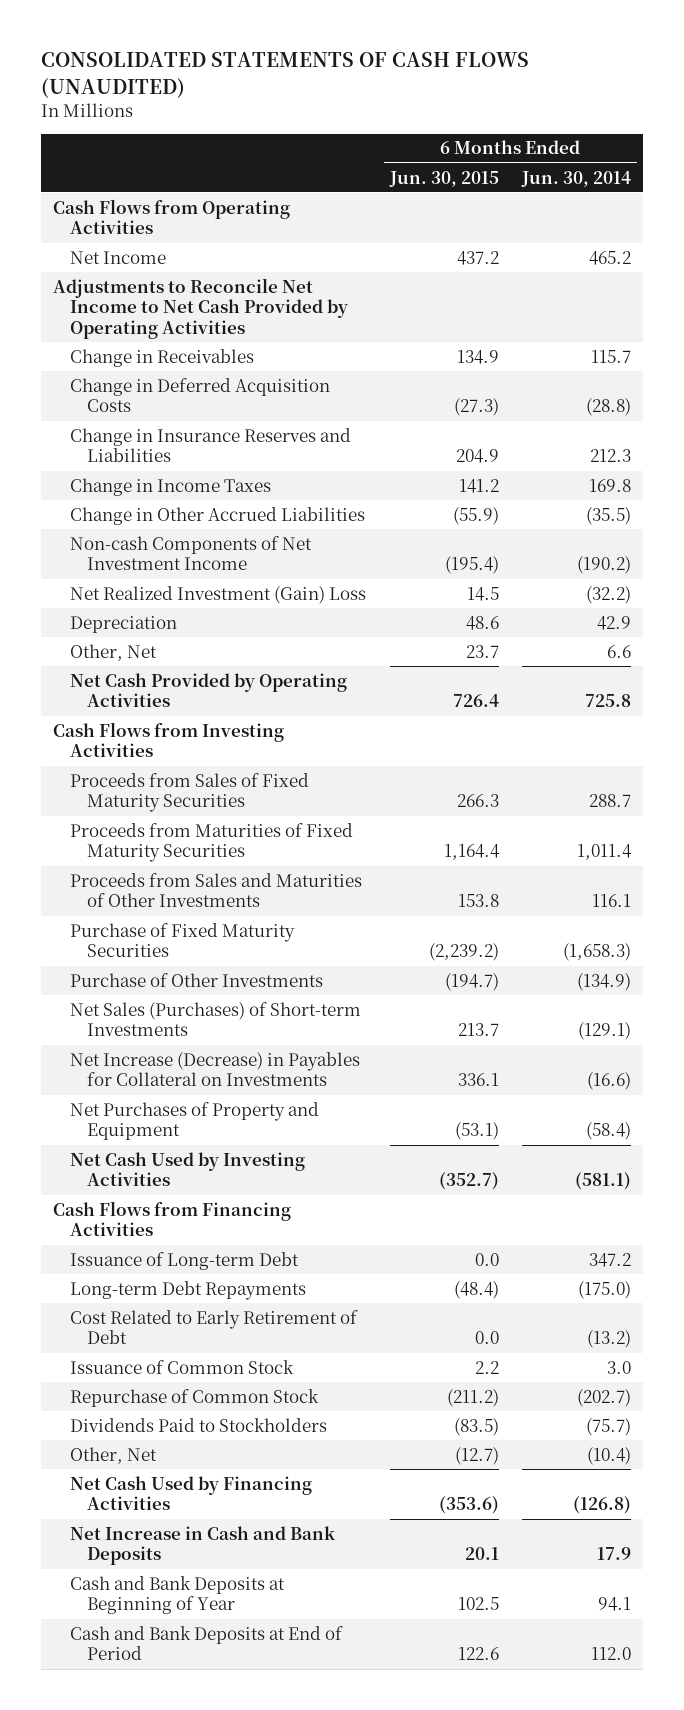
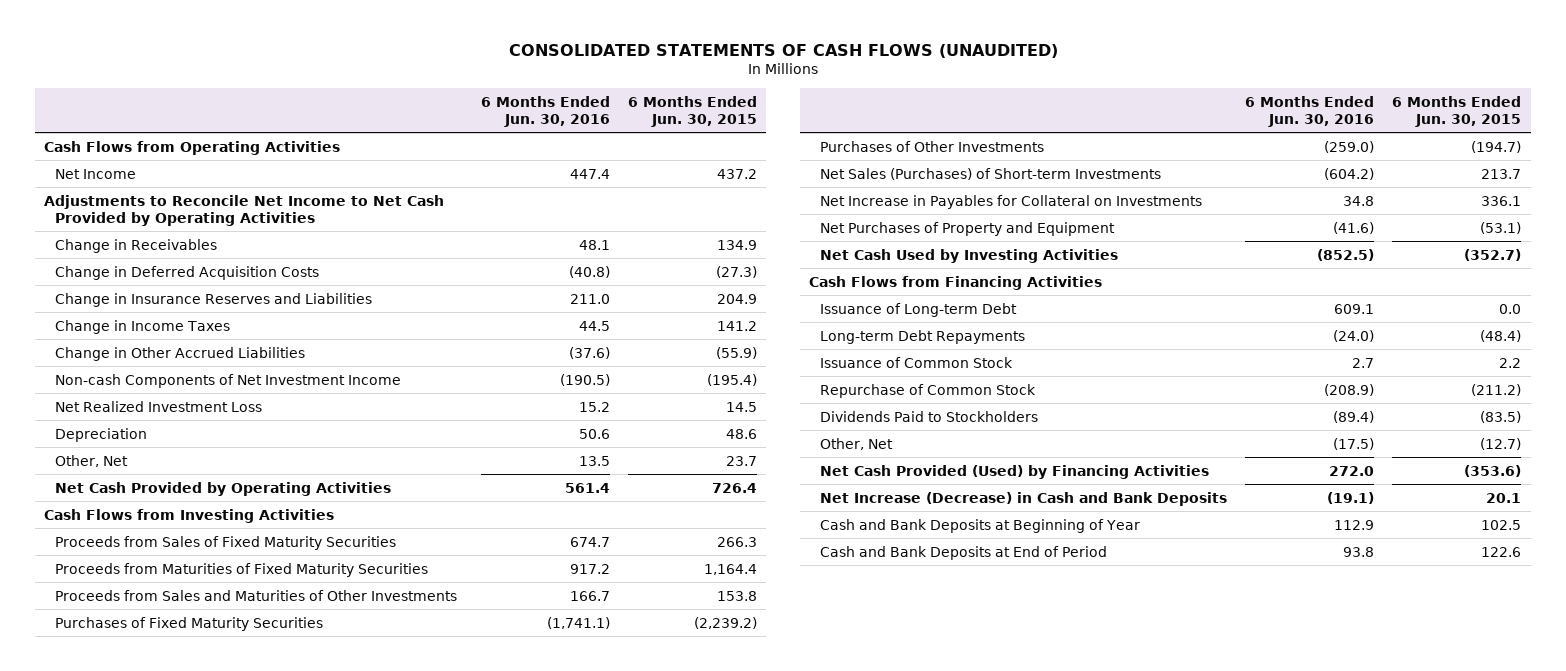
- | 6 Months Ended Jun. 30, 2015 | 6 Months Ended Jun. 30, 2014
+ | 6 Months Ended Jun. 30, 2016 | 6 Months Ended Jun. 30, 2015
- Net Realized Investment (Gain) Loss | 14.5 | (32.2)
+ Net Realized Investment Loss | 15.2 | 14.5
- Purchase of Fixed Maturity Securities | (2,239.2) | (1,658.3)
- Purchase of Other Investments | (194.7) | (134.9)
+ Purchases of Fixed Maturity Securities | (1,741.1) | (2,239.2)
+ Purchases of Other Investments | (259.0) | (194.7)
- Net Increase (Decrease) in Payables for Collateral on Investments | 336.1 | (16.6)
+ Net Increase in Payables for Collateral on Investments | 34.8 | 336.1
- Cost Related to Early Retirement of Debt | 0.0 | (13.2)
- Net Cash Used by Financing Activities | (353.6) | (126.8)
- Net Increase in Cash and Bank Deposits | 20.1 | 17.9
+ Net Cash Provided (Used) by Financing Activities | 272.0 | (353.6)
+ Net Increase (Decrease) in Cash and Bank Deposits | (19.1) | 20.1

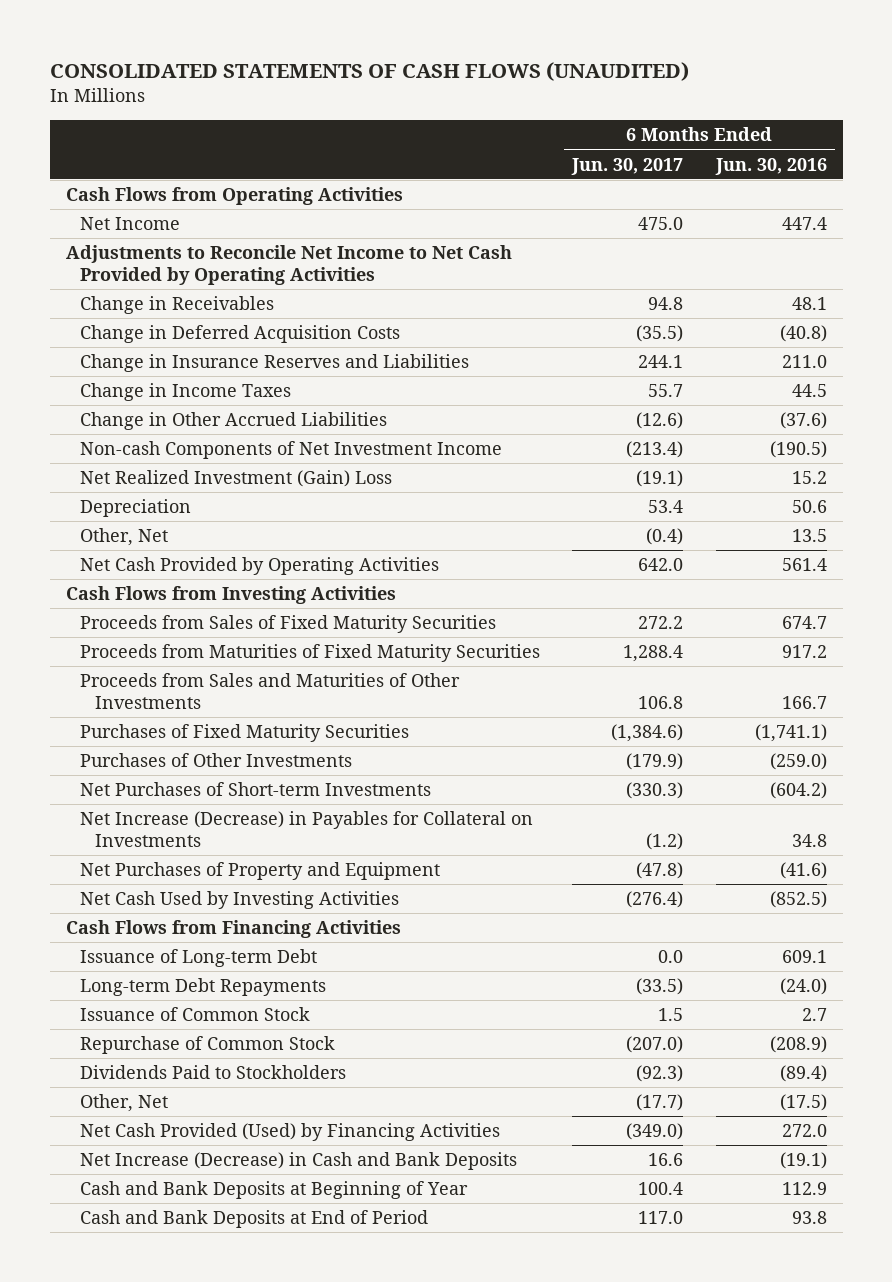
- | 6 Months Ended Jun. 30, 2016 | 6 Months Ended Jun. 30, 2015
+ | 6 Months Ended Jun. 30, 2017 | 6 Months Ended Jun. 30, 2016
- Net Realized Investment Loss | 15.2 | 14.5
+ Net Realized Investment (Gain) Loss | (19.1) | 15.2
- Net Sales (Purchases) of Short-term Investments | (604.2) | 213.7
- Net Increase in Payables for Collateral on Investments | 34.8 | 336.1
+ Net Purchases of Short-term Investments | (330.3) | (604.2)
+ Net Increase (Decrease) in Payables for Collateral on Investments | (1.2) | 34.8

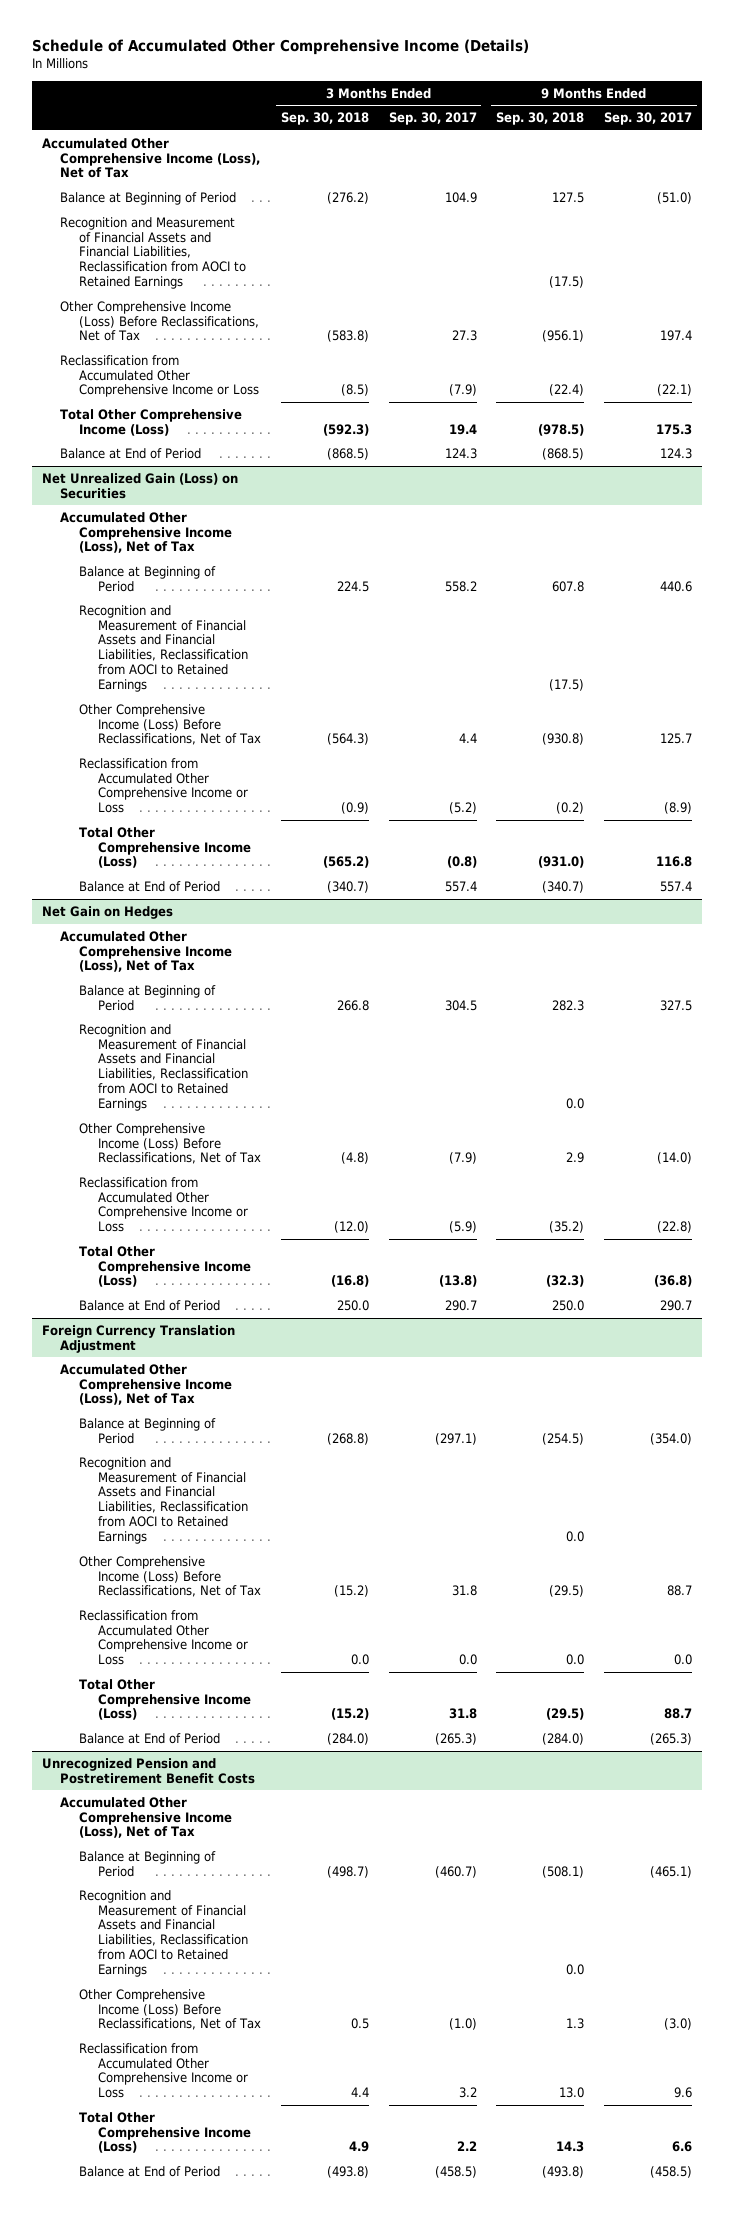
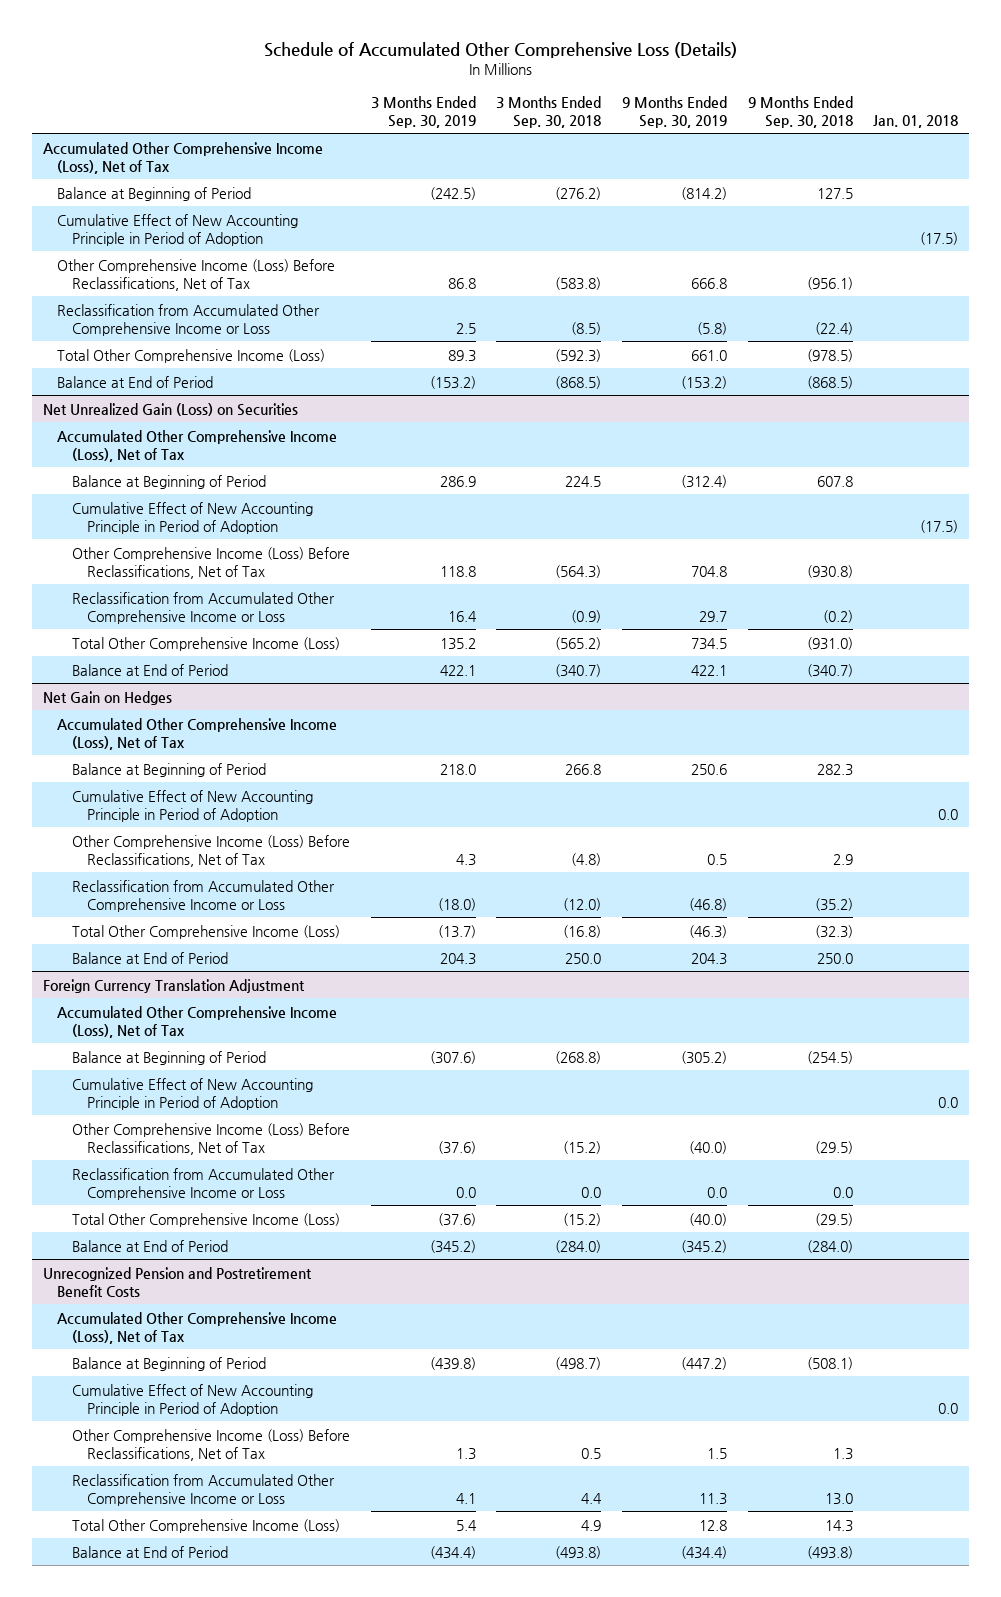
- Schedule of Accumulated Other Comprehensive Income (Details)
+ Schedule of Accumulated Other Comprehensive Loss (Details)
- | 3 Months Ended Sep. 30, 2018 | 3 Months Ended Sep. 30, 2017 | 9 Months Ended Sep. 30, 2018 | 9 Months Ended Sep. 30, 2017
+ | 3 Months Ended Sep. 30, 2019 | 3 Months Ended Sep. 30, 2018 | 9 Months Ended Sep. 30, 2019 | 9 Months Ended Sep. 30, 2018 | Jan. 01, 2018
- Recognition and Measurement of Financial Assets and Financial Liabilities, Reclassification from AOCI to Retained Earnings | | | (17.5) |
+ Cumulative Effect of New Accounting Principle in Period of Adoption | | | | | (17.5)
@ Net Unrealized Gain (Loss) on Securities
- Recognition and Measurement of Financial Assets and Financial Liabilities, Reclassification from AOCI to Retained Earnings | | | (17.5) |
+ Cumulative Effect of New Accounting Principle in Period of Adoption | | | | | (17.5)
@ Net Gain on Hedges
- Recognition and Measurement of Financial Assets and Financial Liabilities, Reclassification from AOCI to Retained Earnings | | | 0.0 |
+ Cumulative Effect of New Accounting Principle in Period of Adoption | | | | | 0.0
@ Foreign Currency Translation Adjustment
- Recognition and Measurement of Financial Assets and Financial Liabilities, Reclassification from AOCI to Retained Earnings | | | 0.0 |
+ Cumulative Effect of New Accounting Principle in Period of Adoption | | | | | 0.0
@ Unrecognized Pension and Postretirement Benefit Costs
- Recognition and Measurement of Financial Assets and Financial Liabilities, Reclassification from AOCI to Retained Earnings | | | 0.0 |
+ Cumulative Effect of New Accounting Principle in Period of Adoption | | | | | 0.0

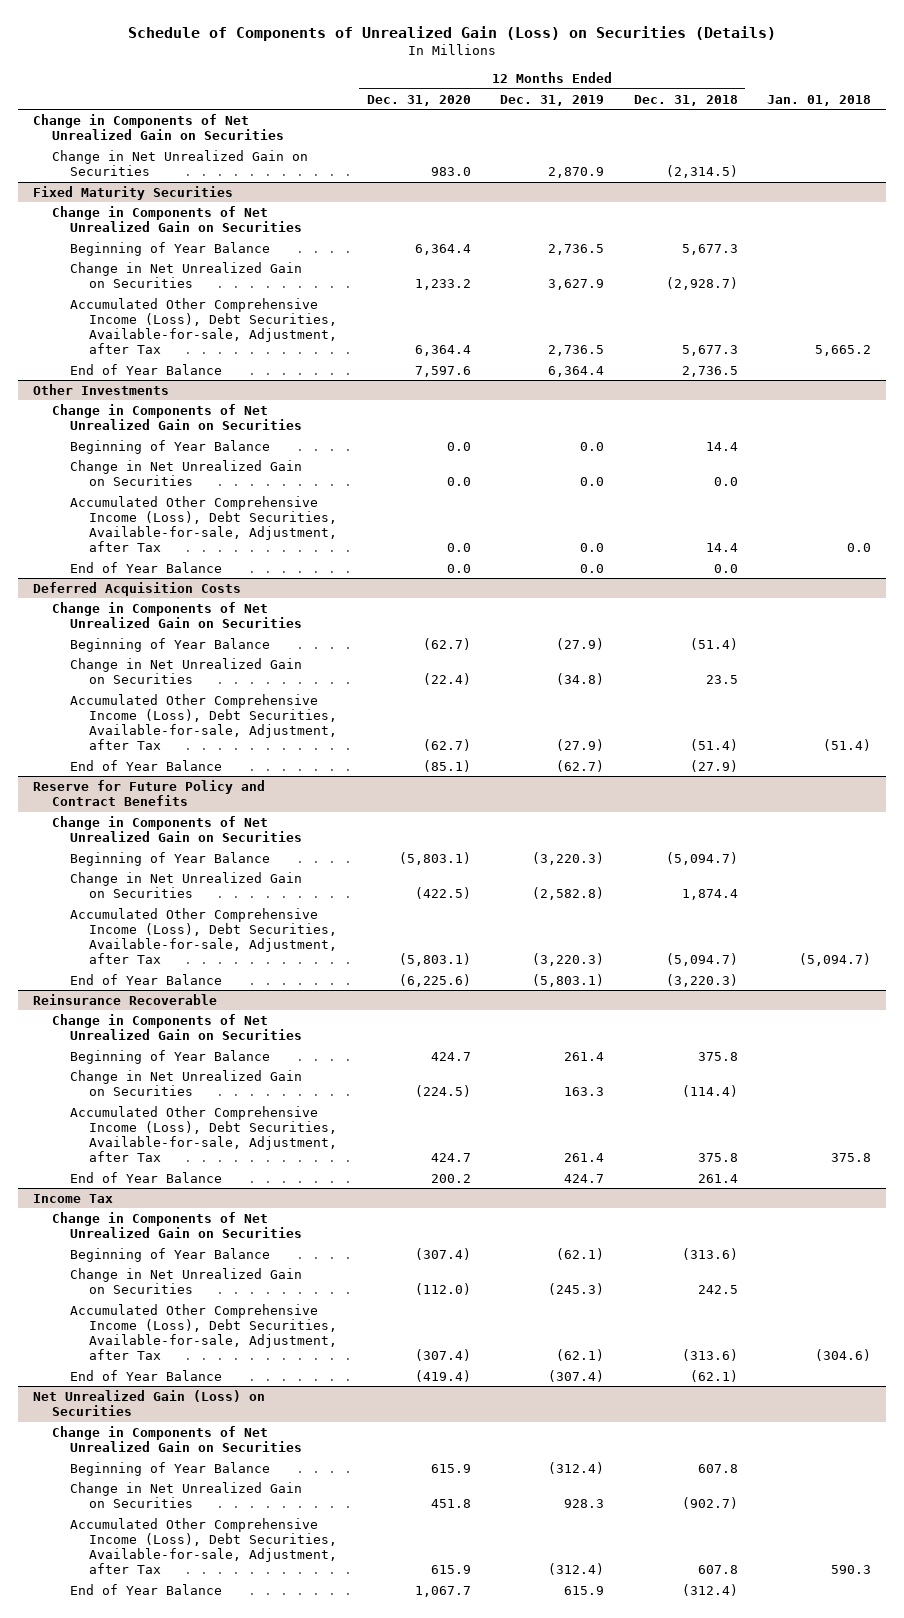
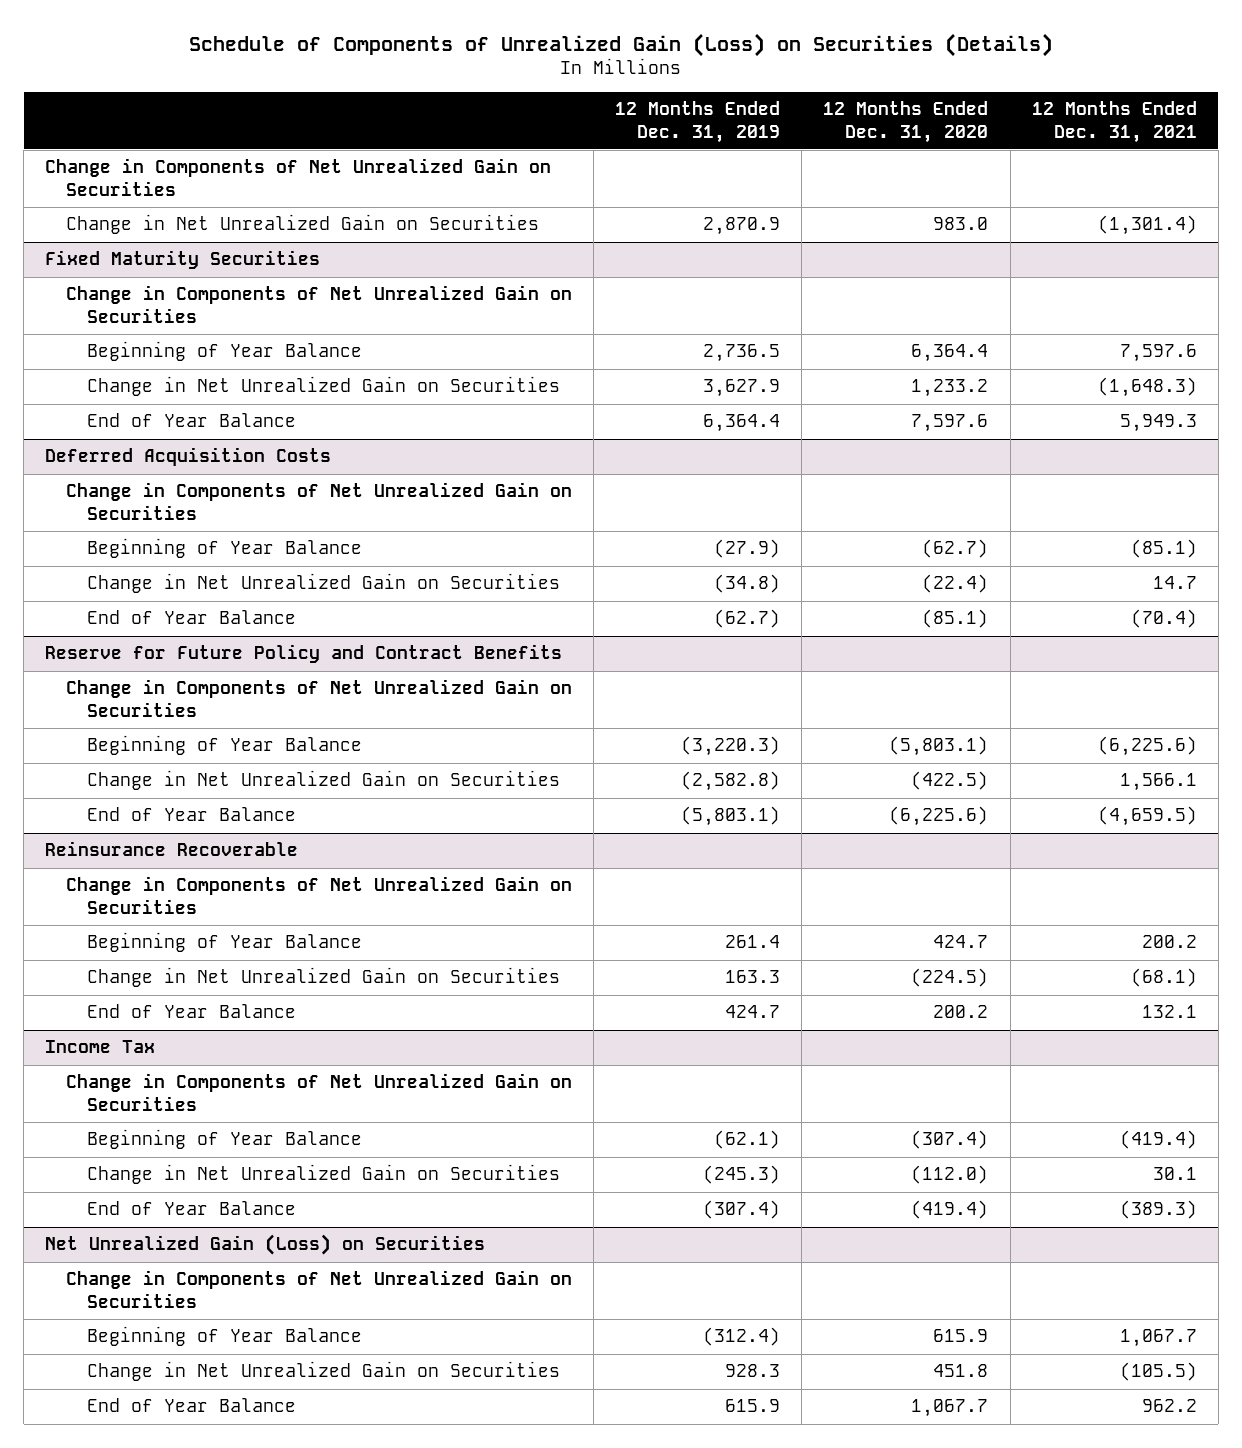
- | 12 Months Ended Dec. 31, 2020 | 12 Months Ended Dec. 31, 2019 | 12 Months Ended Dec. 31, 2018 | Jan. 01, 2018
+ | 12 Months Ended Dec. 31, 2019 | 12 Months Ended Dec. 31, 2020 | 12 Months Ended Dec. 31, 2021
@ Fixed Maturity Securities
- Accumulated Other Comprehensive Income (Loss), Debt Securities, Available-for-sale, Adjustment, after Tax | 6,364.4 | 2,736.5 | 5,677.3 | 5,665.2
- Other Investments
- Change in Components of Net Unrealized Gain on Securities
- Beginning of Year Balance | 0.0 | 0.0 | 14.4 |
- Change in Net Unrealized Gain on Securities | 0.0 | 0.0 | 0.0 |
- Accumulated Other Comprehensive Income (Loss), Debt Securities, Available-for-sale, Adjustment, after Tax | 0.0 | 0.0 | 14.4 | 0.0
- End of Year Balance | 0.0 | 0.0 | 0.0 |
@ Deferred Acquisition Costs
- Accumulated Other Comprehensive Income (Loss), Debt Securities, Available-for-sale, Adjustment, after Tax | (62.7) | (27.9) | (51.4) | (51.4)
@ Reserve for Future Policy and Contract Benefits
- Accumulated Other Comprehensive Income (Loss), Debt Securities, Available-for-sale, Adjustment, after Tax | (5,803.1) | (3,220.3) | (5,094.7) | (5,094.7)
@ Reinsurance Recoverable
- Accumulated Other Comprehensive Income (Loss), Debt Securities, Available-for-sale, Adjustment, after Tax | 424.7 | 261.4 | 375.8 | 375.8
@ Income Tax
- Accumulated Other Comprehensive Income (Loss), Debt Securities, Available-for-sale, Adjustment, after Tax | (307.4) | (62.1) | (313.6) | (304.6)
@ Net Unrealized Gain (Loss) on Securities
- Accumulated Other Comprehensive Income (Loss), Debt Securities, Available-for-sale, Adjustment, after Tax | 615.9 | (312.4) | 607.8 | 590.3

